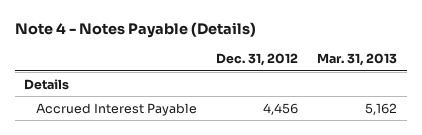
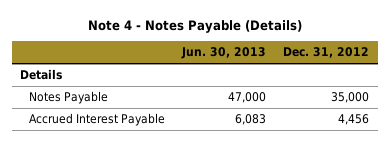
- | Dec. 31, 2012 | Mar. 31, 2013
+ | Jun. 30, 2013 | Dec. 31, 2012
+ Notes Payable | 47,000 | 35,000

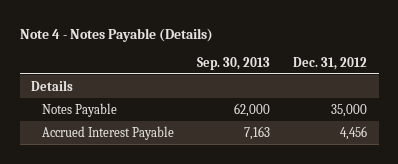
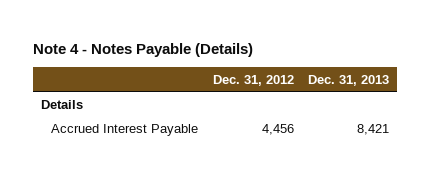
- | Sep. 30, 2013 | Dec. 31, 2012
+ | Dec. 31, 2012 | Dec. 31, 2013
- Notes Payable | 62,000 | 35,000

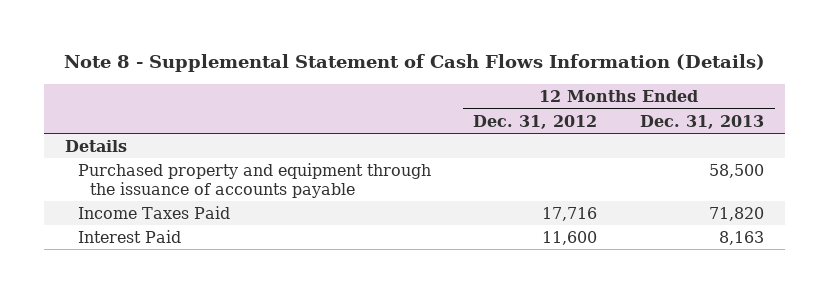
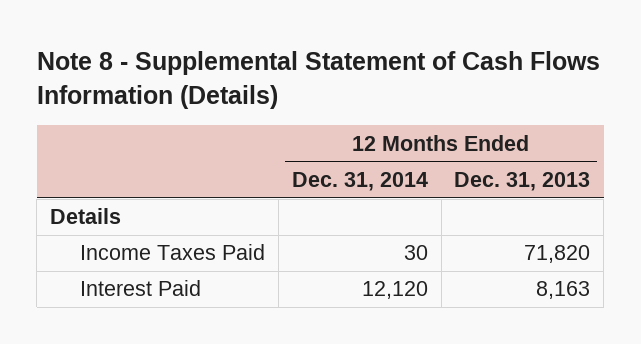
- | 12 Months Ended Dec. 31, 2012 | 12 Months Ended Dec. 31, 2013
+ | 12 Months Ended Dec. 31, 2014 | 12 Months Ended Dec. 31, 2013
- Purchased property and equipment through the issuance of accounts payable | | 58,500

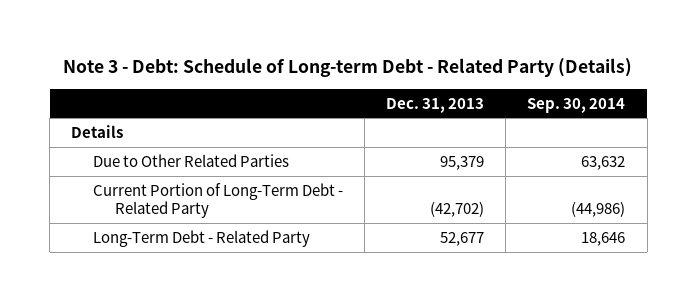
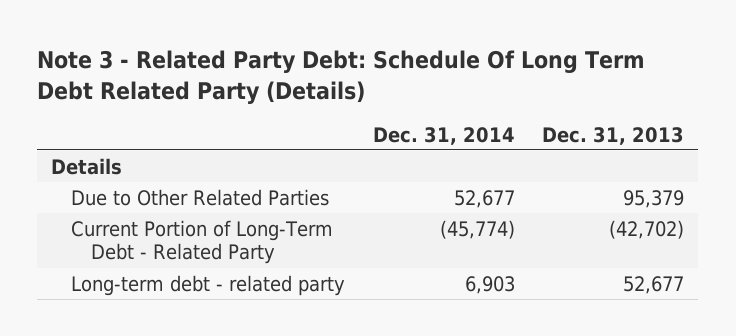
- Note 3 - Debt: Schedule of Long-term Debt - Related Party (Details)
+ Note 3 - Related Party Debt: Schedule Of Long Term Debt Related Party (Details)
- | Dec. 31, 2013 | Sep. 30, 2014
+ | Dec. 31, 2014 | Dec. 31, 2013
- Long-Term Debt - Related Party | 52,677 | 18,646
+ Long-term debt - related party | 6,903 | 52,677

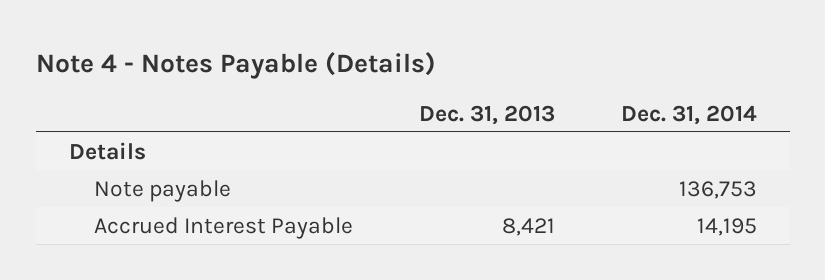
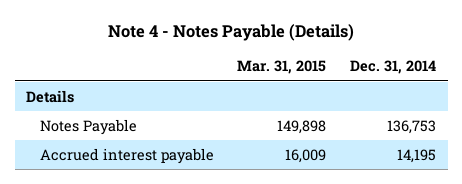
- | Dec. 31, 2013 | Dec. 31, 2014
+ | Mar. 31, 2015 | Dec. 31, 2014
- Note payable | | 136,753
- Accrued Interest Payable | 8,421 | 14,195
+ Notes Payable | 149,898 | 136,753
+ Accrued interest payable | 16,009 | 14,195

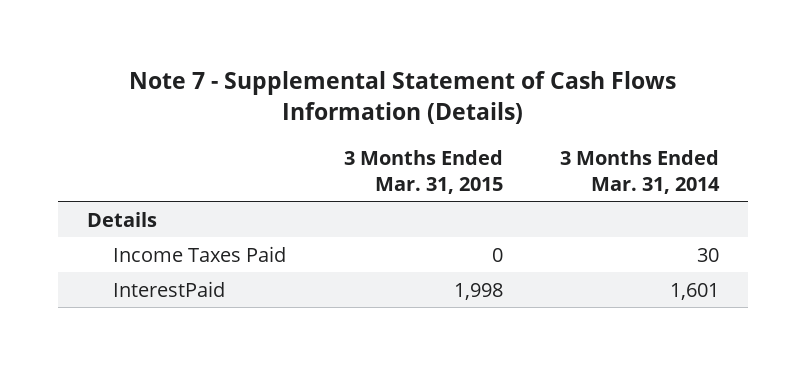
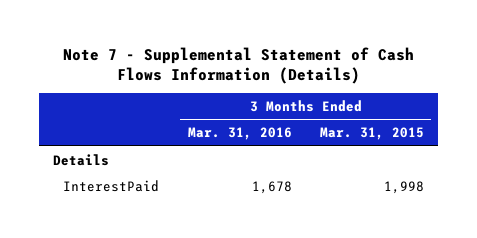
- | 3 Months Ended Mar. 31, 2015 | 3 Months Ended Mar. 31, 2014
+ | 3 Months Ended Mar. 31, 2016 | 3 Months Ended Mar. 31, 2015
- Income Taxes Paid | 0 | 30

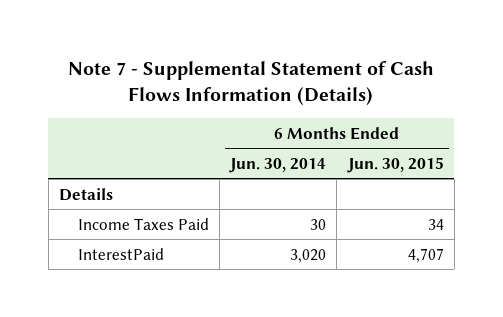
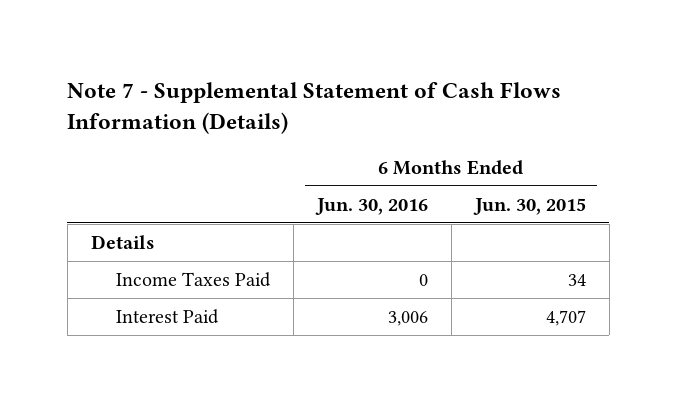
- | 6 Months Ended Jun. 30, 2014 | 6 Months Ended Jun. 30, 2015
+ | 6 Months Ended Jun. 30, 2016 | 6 Months Ended Jun. 30, 2015
- InterestPaid | 3,020 | 4,707
+ Interest Paid | 3,006 | 4,707

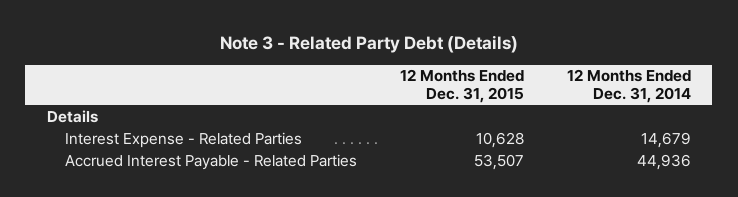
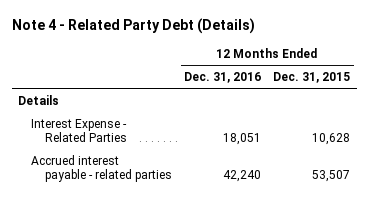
- Note 3 - Related Party Debt (Details)
+ Note 4 - Related Party Debt (Details)
- | 12 Months Ended Dec. 31, 2015 | 12 Months Ended Dec. 31, 2014
+ | 12 Months Ended Dec. 31, 2016 | 12 Months Ended Dec. 31, 2015
- Accrued Interest Payable - Related Parties | 53,507 | 44,936
+ Accrued interest payable - related parties | 42,240 | 53,507

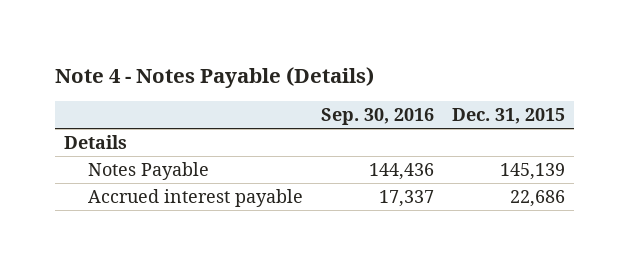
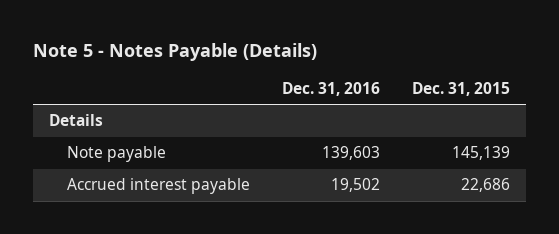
- Note 4 - Notes Payable (Details)
+ Note 5 - Notes Payable (Details)
- | Sep. 30, 2016 | Dec. 31, 2015
+ | Dec. 31, 2016 | Dec. 31, 2015
- Notes Payable | 144,436 | 145,139
+ Note payable | 139,603 | 145,139

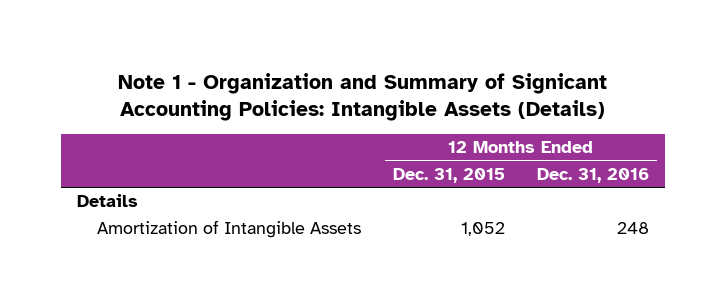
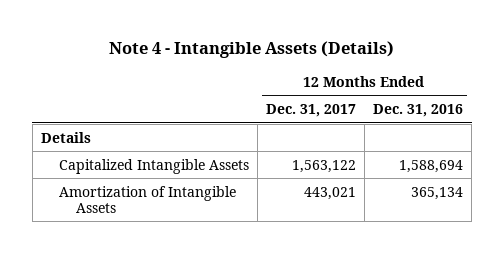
- Note 1 - Organization and Summary of Signicant Accounting Policies: Intangible Assets (Details)
+ Note 4 - Intangible Assets (Details)
- | 12 Months Ended Dec. 31, 2015 | 12 Months Ended Dec. 31, 2016
+ | 12 Months Ended Dec. 31, 2017 | 12 Months Ended Dec. 31, 2016
- Amortization of Intangible Assets | 1,052 | 248
+ Capitalized Intangible Assets | 1,563,122 | 1,588,694
+ Amortization of Intangible Assets | 443,021 | 365,134

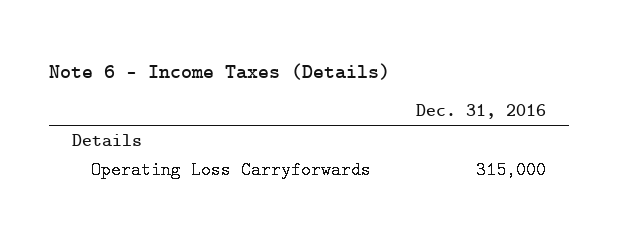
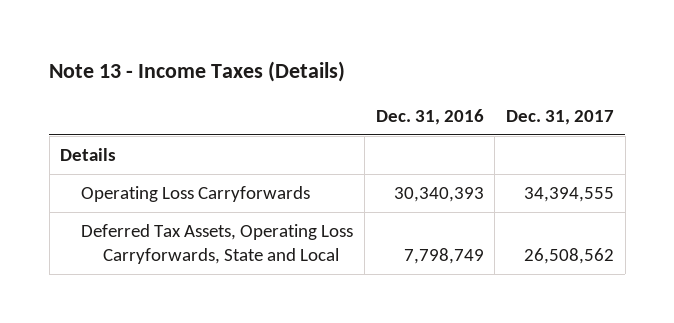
- Note 6 - Income Taxes (Details)
+ Note 13 - Income Taxes (Details)
- | Dec. 31, 2016
+ | Dec. 31, 2016 | Dec. 31, 2017
- Operating Loss Carryforwards | 315,000
+ Operating Loss Carryforwards | 30,340,393 | 34,394,555
+ Deferred Tax Assets, Operating Loss Carryforwards, State and Local | 7,798,749 | 26,508,562

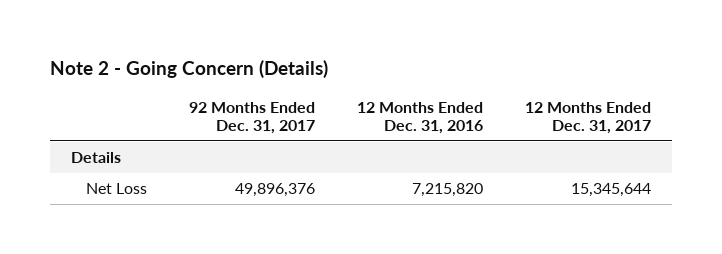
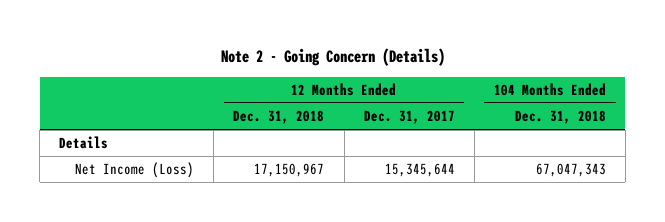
- | 92 Months Ended Dec. 31, 2017 | 12 Months Ended Dec. 31, 2016 | 12 Months Ended Dec. 31, 2017
+ | 12 Months Ended Dec. 31, 2018 | 12 Months Ended Dec. 31, 2017 | 104 Months Ended Dec. 31, 2018
- Net Loss | 49,896,376 | 7,215,820 | 15,345,644
+ Net Income (Loss) | 17,150,967 | 15,345,644 | 67,047,343

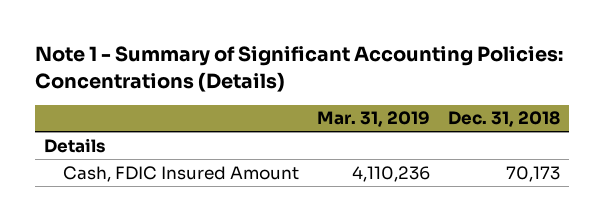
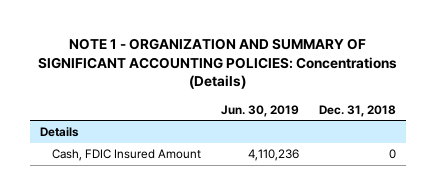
- Note 1 - Summary of Significant Accounting Policies: Concentrations (Details)
+ NOTE 1 - ORGANIZATION AND SUMMARY OF SIGNIFICANT ACCOUNTING POLICIES: Concentrations (Details)
- | Mar. 31, 2019 | Dec. 31, 2018
+ | Jun. 30, 2019 | Dec. 31, 2018
- Cash, FDIC Insured Amount | 4,110,236 | 70,173
+ Cash, FDIC Insured Amount | 4,110,236 | 0

